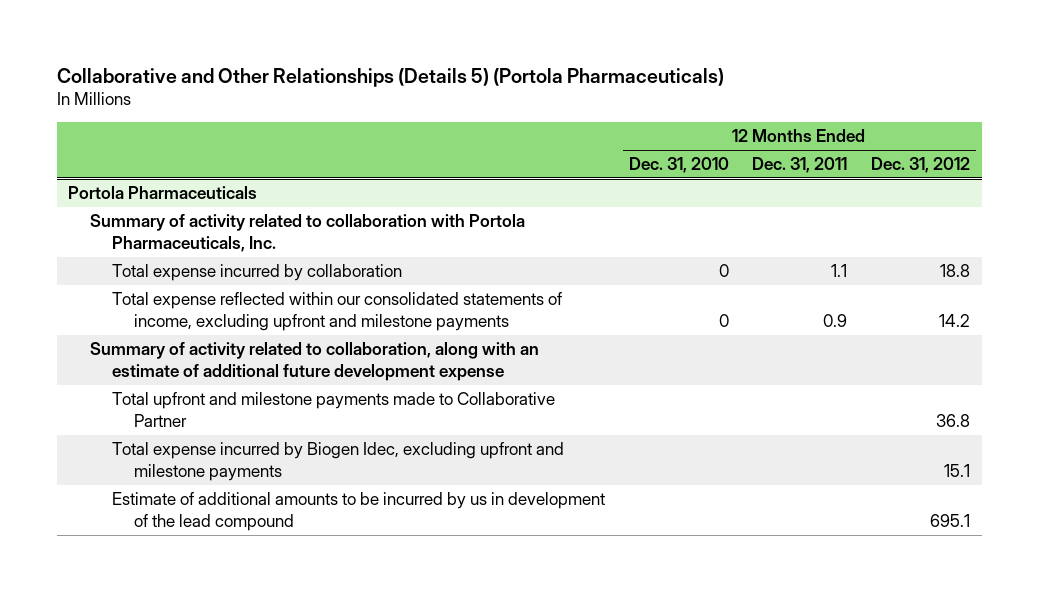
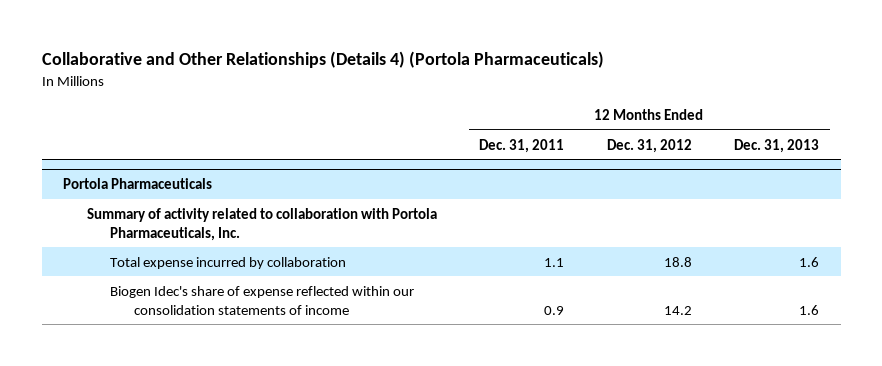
- Collaborative and Other Relationships (Details 5) (Portola Pharmaceuticals)
+ Collaborative and Other Relationships (Details 4) (Portola Pharmaceuticals)
- | 12 Months Ended Dec. 31, 2010 | 12 Months Ended Dec. 31, 2011 | 12 Months Ended Dec. 31, 2012
+ | 12 Months Ended Dec. 31, 2011 | 12 Months Ended Dec. 31, 2012 | 12 Months Ended Dec. 31, 2013
@ Portola Pharmaceuticals
- Total expense reflected within our consolidated statements of income, excluding upfront and milestone payments | 0 | 0.9 | 14.2
- Summary of activity related to collaboration, along with an estimate of additional future development expense
- Total upfront and milestone payments made to Collaborative Partner | | | 36.8
- Total expense incurred by Biogen Idec, excluding upfront and milestone payments | | | 15.1
- Estimate of additional amounts to be incurred by us in development of the lead compound | | | 695.1
+ Biogen Idec's share of expense reflected within our consolidation statements of income | 0.9 | 14.2 | 1.6

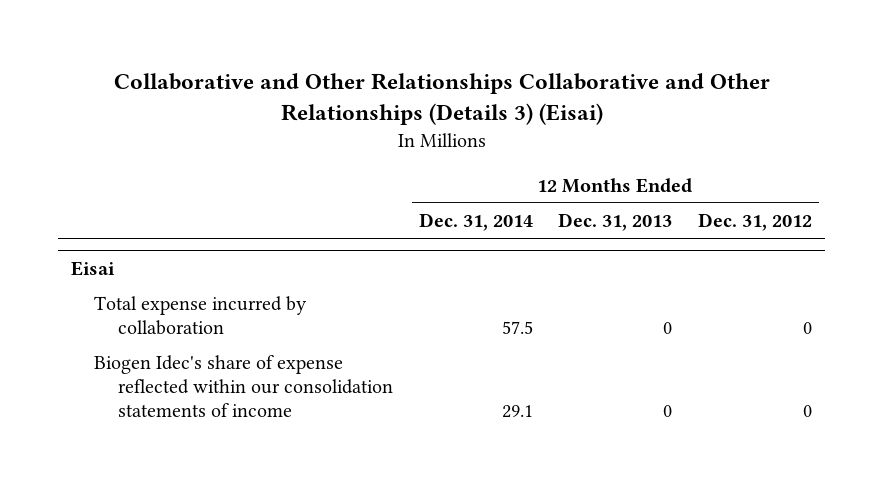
- Collaborative and Other Relationships (Details 4) (Portola Pharmaceuticals)
+ Collaborative and Other Relationships Collaborative and Other Relationships (Details 3) (Eisai)
- | 12 Months Ended Dec. 31, 2011 | 12 Months Ended Dec. 31, 2012 | 12 Months Ended Dec. 31, 2013
+ | 12 Months Ended Dec. 31, 2014 | 12 Months Ended Dec. 31, 2013 | 12 Months Ended Dec. 31, 2012
- Portola Pharmaceuticals
- Summary of activity related to collaboration with Portola Pharmaceuticals, Inc.
- Total expense incurred by collaboration | 1.1 | 18.8 | 1.6
- Biogen Idec's share of expense reflected within our consolidation statements of income | 0.9 | 14.2 | 1.6
+ Eisai
+ Total expense incurred by collaboration | 57.5 | 0 | 0
+ Biogen Idec's share of expense reflected within our consolidation statements of income | 29.1 | 0 | 0

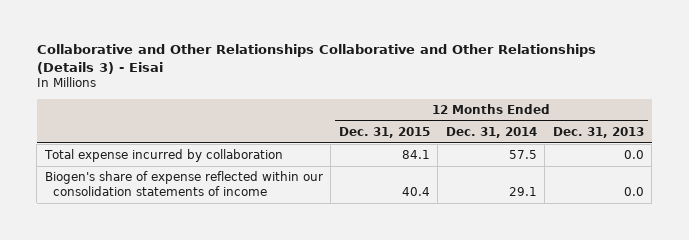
- Collaborative and Other Relationships Collaborative and Other Relationships (Details 3) (Eisai)
+ Collaborative and Other Relationships Collaborative and Other Relationships (Details 3) - Eisai
- | 12 Months Ended Dec. 31, 2014 | 12 Months Ended Dec. 31, 2013 | 12 Months Ended Dec. 31, 2012
+ | 12 Months Ended Dec. 31, 2015 | 12 Months Ended Dec. 31, 2014 | 12 Months Ended Dec. 31, 2013
- Eisai
- Total expense incurred by collaboration | 57.5 | 0 | 0
- Biogen Idec's share of expense reflected within our consolidation statements of income | 29.1 | 0 | 0
+ Total expense incurred by collaboration | 84.1 | 57.5 | 0.0
+ Biogen's share of expense reflected within our consolidation statements of income | 40.4 | 29.1 | 0.0

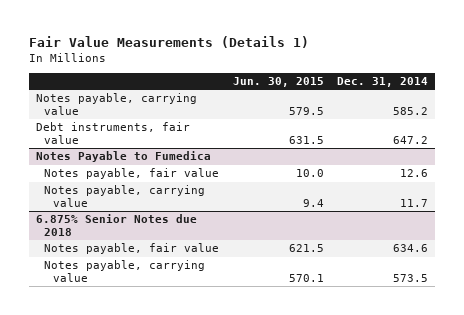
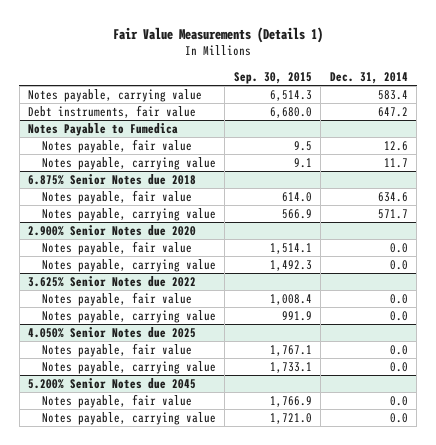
- | Jun. 30, 2015 | Dec. 31, 2014
+ | Sep. 30, 2015 | Dec. 31, 2014
- Notes payable, carrying value | 579.5 | 585.2
+ Notes payable, carrying value | 6,514.3 | 583.4
@ 6.875% Senior Notes due 2018
- Notes payable, carrying value | 570.1 | 573.5
+ Notes payable, carrying value | 566.9 | 571.7
+ 2.900% Senior Notes due 2020
+ Notes payable, fair value | 1,514.1 | 0.0
+ Notes payable, carrying value | 1,492.3 | 0.0
+ 3.625% Senior Notes due 2022
+ Notes payable, fair value | 1,008.4 | 0.0
+ Notes payable, carrying value | 991.9 | 0.0
+ 4.050% Senior Notes due 2025
+ Notes payable, fair value | 1,767.1 | 0.0
+ Notes payable, carrying value | 1,733.1 | 0.0
+ 5.200% Senior Notes due 2045
+ Notes payable, fair value | 1,766.9 | 0.0
+ Notes payable, carrying value | 1,721.0 | 0.0

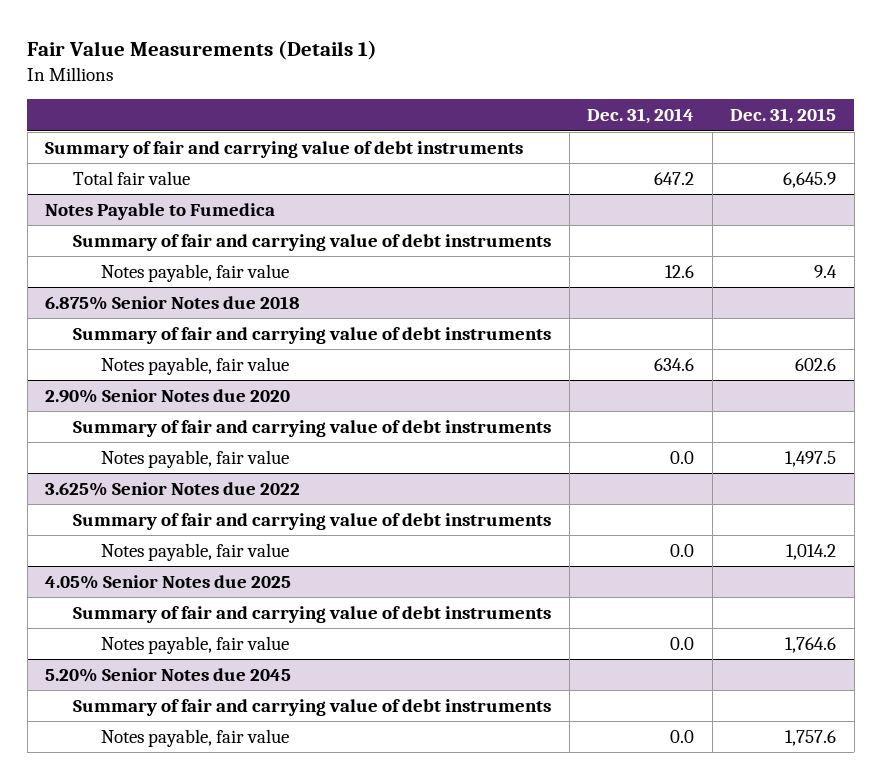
- | Sep. 30, 2015 | Dec. 31, 2014
+ | Dec. 31, 2014 | Dec. 31, 2015
- Notes payable, carrying value | 6,514.3 | 583.4
- Debt instruments, fair value | 6,680.0 | 647.2
+ Summary of fair and carrying value of debt instruments
+ Total fair value | 647.2 | 6,645.9
@ Notes Payable to Fumedica
+ Summary of fair and carrying value of debt instruments
- Notes payable, carrying value | 9.1 | 11.7
@ 6.875% Senior Notes due 2018
+ Summary of fair and carrying value of debt instruments
- Notes payable, carrying value | 566.9 | 571.7
- 2.900% Senior Notes due 2020
+ 2.90% Senior Notes due 2020
+ Summary of fair and carrying value of debt instruments
- Notes payable, carrying value | 1,492.3 | 0.0
@ 3.625% Senior Notes due 2022
+ Summary of fair and carrying value of debt instruments
- Notes payable, carrying value | 991.9 | 0.0
- 4.050% Senior Notes due 2025
+ 4.05% Senior Notes due 2025
+ Summary of fair and carrying value of debt instruments
- Notes payable, carrying value | 1,733.1 | 0.0
- 5.200% Senior Notes due 2045
+ 5.20% Senior Notes due 2045
+ Summary of fair and carrying value of debt instruments
- Notes payable, carrying value | 1,721.0 | 0.0

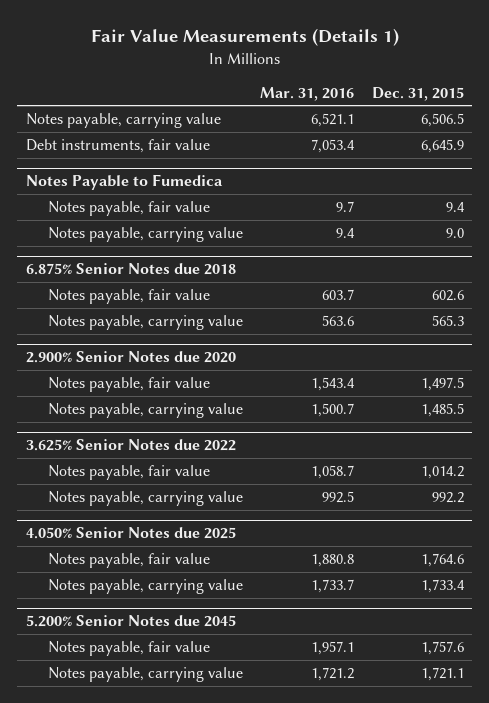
- | Dec. 31, 2014 | Dec. 31, 2015
+ | Mar. 31, 2016 | Dec. 31, 2015
- Summary of fair and carrying value of debt instruments
- Total fair value | 647.2 | 6,645.9
+ Notes payable, carrying value | 6,521.1 | 6,506.5
+ Debt instruments, fair value | 7,053.4 | 6,645.9
@ Notes Payable to Fumedica
- Summary of fair and carrying value of debt instruments
+ Notes payable, carrying value | 9.4 | 9.0
@ 6.875% Senior Notes due 2018
- Summary of fair and carrying value of debt instruments
- 2.90% Senior Notes due 2020
- Summary of fair and carrying value of debt instruments
@ 6.875% Senior Notes due 2018
+ Notes payable, carrying value | 563.6 | 565.3
+ 2.900% Senior Notes due 2020
+ Notes payable, carrying value | 1,500.7 | 1,485.5
@ 3.625% Senior Notes due 2022
- Summary of fair and carrying value of debt instruments
- 4.05% Senior Notes due 2025
- Summary of fair and carrying value of debt instruments
@ 3.625% Senior Notes due 2022
+ Notes payable, carrying value | 992.5 | 992.2
+ 4.050% Senior Notes due 2025
- 5.20% Senior Notes due 2045
- Summary of fair and carrying value of debt instruments
+ Notes payable, carrying value | 1,733.7 | 1,733.4
+ 5.200% Senior Notes due 2045
+ Notes payable, carrying value | 1,721.2 | 1,721.1

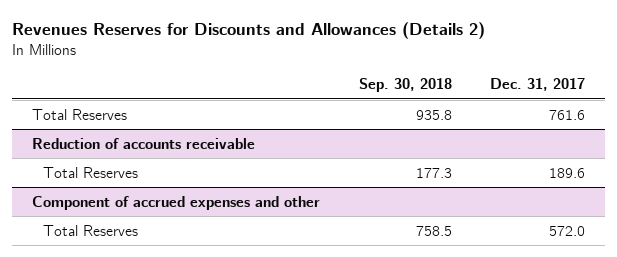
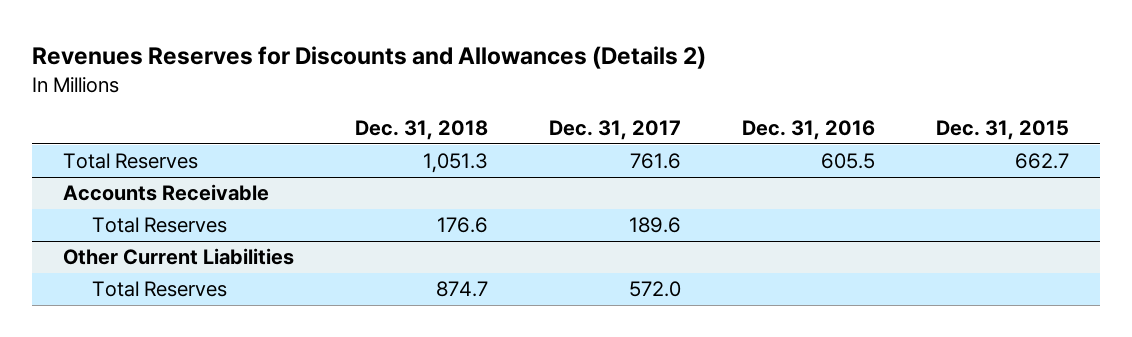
- | Sep. 30, 2018 | Dec. 31, 2017
+ | Dec. 31, 2018 | Dec. 31, 2017 | Dec. 31, 2016 | Dec. 31, 2015
- Reduction of accounts receivable
+ Accounts Receivable
- Component of accrued expenses and other
+ Other Current Liabilities

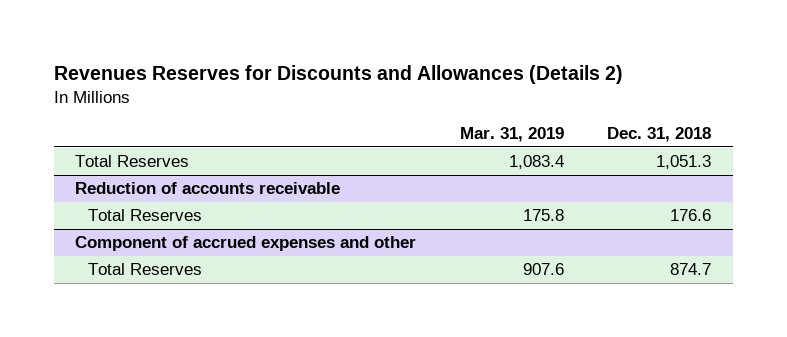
- | Dec. 31, 2018 | Dec. 31, 2017 | Dec. 31, 2016 | Dec. 31, 2015
+ | Mar. 31, 2019 | Dec. 31, 2018
- Accounts Receivable
+ Reduction of accounts receivable
- Other Current Liabilities
+ Component of accrued expenses and other

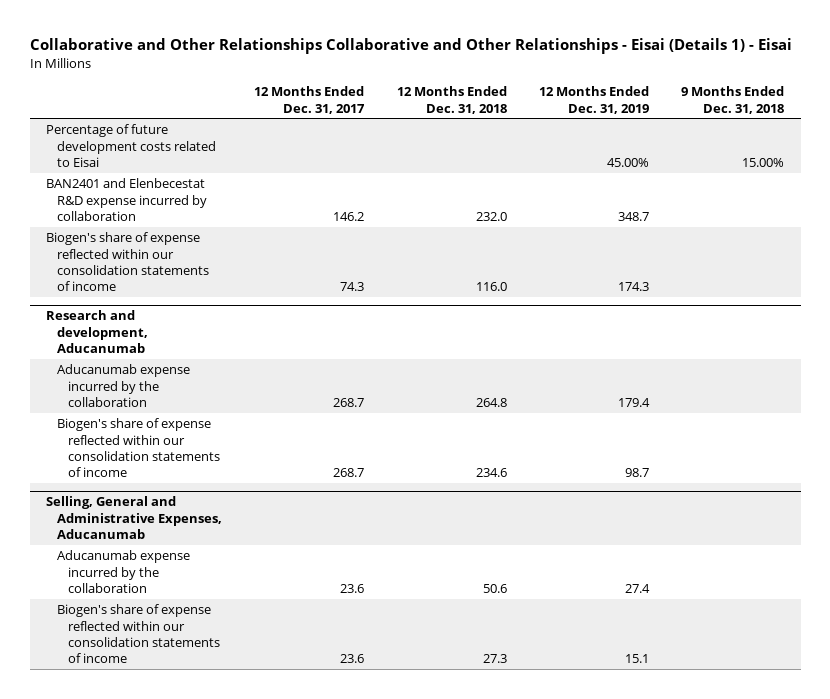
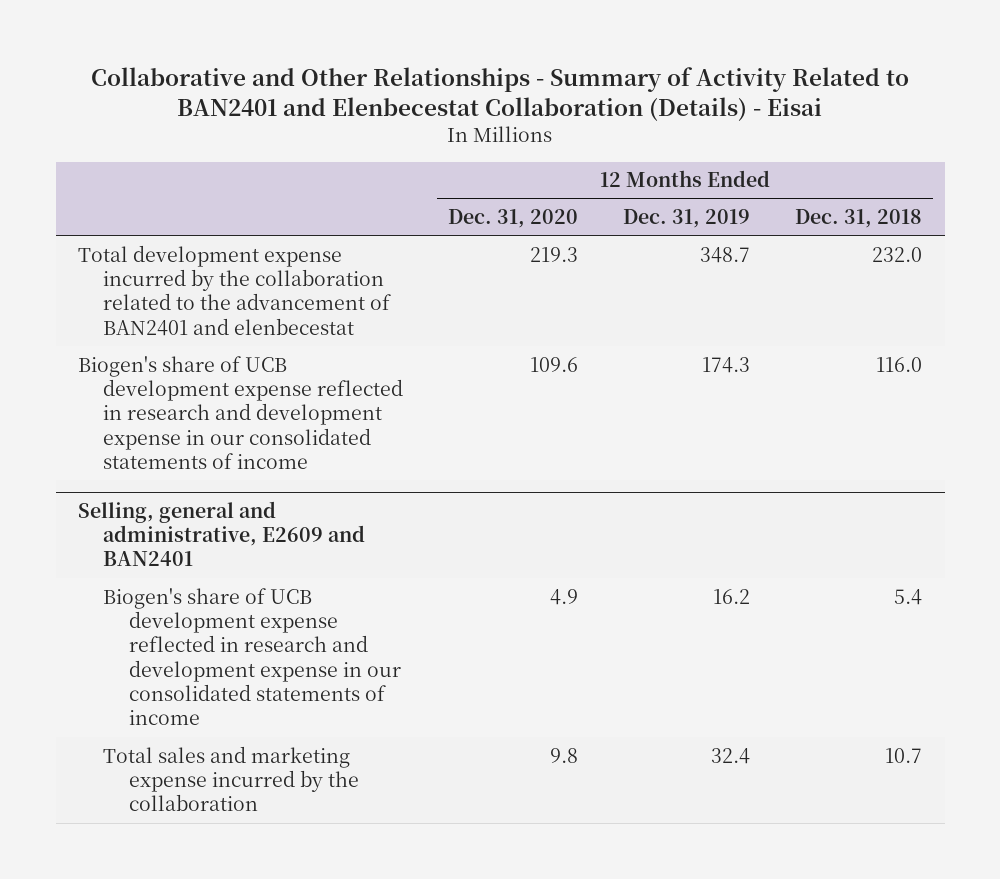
- Collaborative and Other Relationships Collaborative and Other Relationships - Eisai (Details 1) - Eisai
+ Collaborative and Other Relationships - Summary of Activity Related to BAN2401 and Elenbecestat Collaboration (Details) - Eisai
- | 12 Months Ended Dec. 31, 2017 | 12 Months Ended Dec. 31, 2018 | 12 Months Ended Dec. 31, 2019 | 9 Months Ended Dec. 31, 2018
+ | 12 Months Ended Dec. 31, 2020 | 12 Months Ended Dec. 31, 2019 | 12 Months Ended Dec. 31, 2018
- Percentage of future development costs related to Eisai | | | 45.00% | 15.00%
- BAN2401 and Elenbecestat R&D expense incurred by collaboration | 146.2 | 232.0 | 348.7 |
- Biogen's share of expense reflected within our consolidation statements of income | 74.3 | 116.0 | 174.3 |
- Research and development, Aducanumab
- Aducanumab expense incurred by the collaboration | 268.7 | 264.8 | 179.4 |
- Biogen's share of expense reflected within our consolidation statements of income | 268.7 | 234.6 | 98.7 |
- Selling, General and Administrative Expenses, Aducanumab
- Aducanumab expense incurred by the collaboration | 23.6 | 50.6 | 27.4 |
- Biogen's share of expense reflected within our consolidation statements of income | 23.6 | 27.3 | 15.1 |
+ Total development expense incurred by the collaboration related to the advancement of BAN2401 and elenbecestat | 219.3 | 348.7 | 232.0
+ Biogen's share of UCB development expense reflected in research and development expense in our consolidated statements of income | 109.6 | 174.3 | 116.0
+ Selling, general and administrative, E2609 and BAN2401
+ Biogen's share of UCB development expense reflected in research and development expense in our consolidated statements of income | 4.9 | 16.2 | 5.4
+ Total sales and marketing expense incurred by the collaboration | 9.8 | 32.4 | 10.7

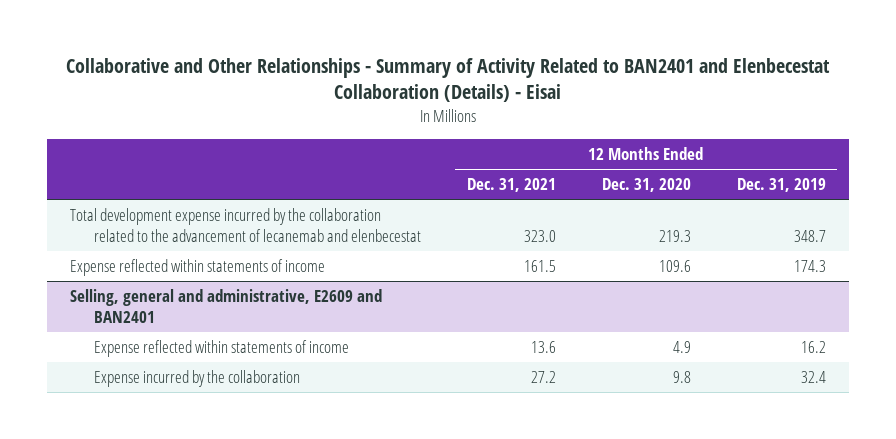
- | 12 Months Ended Dec. 31, 2020 | 12 Months Ended Dec. 31, 2019 | 12 Months Ended Dec. 31, 2018
+ | 12 Months Ended Dec. 31, 2021 | 12 Months Ended Dec. 31, 2020 | 12 Months Ended Dec. 31, 2019
- Total development expense incurred by the collaboration related to the advancement of BAN2401 and elenbecestat | 219.3 | 348.7 | 232.0
- Biogen's share of UCB development expense reflected in research and development expense in our consolidated statements of income | 109.6 | 174.3 | 116.0
+ Total development expense incurred by the collaboration related to the advancement of lecanemab and elenbecestat | 323.0 | 219.3 | 348.7
+ Expense reflected within statements of income | 161.5 | 109.6 | 174.3
@ Selling, general and administrative, E2609 and BAN2401
- Biogen's share of UCB development expense reflected in research and development expense in our consolidated statements of income | 4.9 | 16.2 | 5.4
- Total sales and marketing expense incurred by the collaboration | 9.8 | 32.4 | 10.7
+ Expense reflected within statements of income | 13.6 | 4.9 | 16.2
+ Expense incurred by the collaboration | 27.2 | 9.8 | 32.4

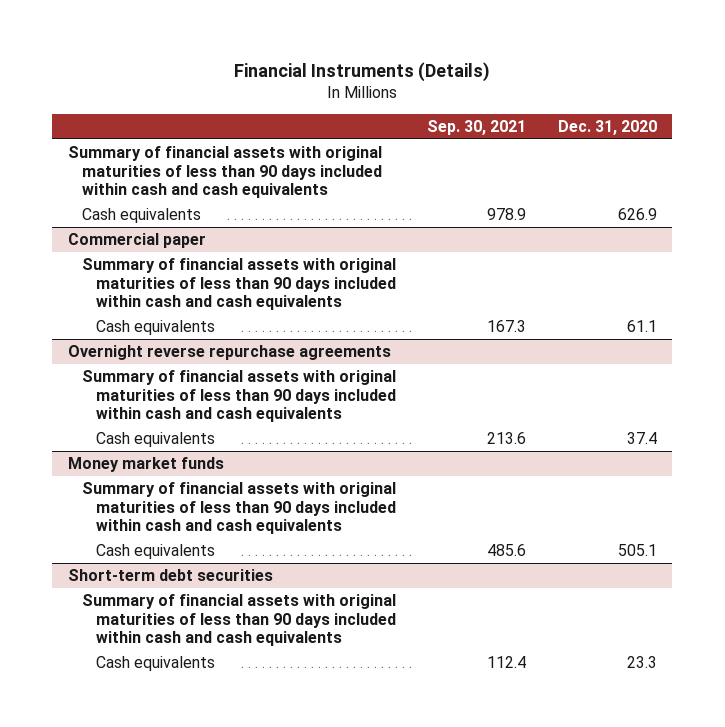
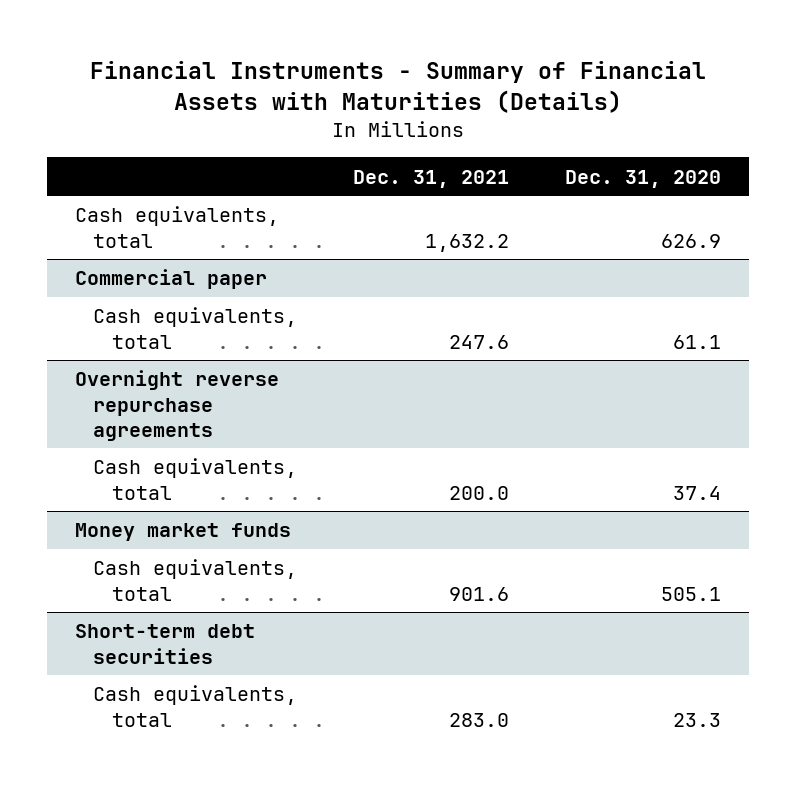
- Financial Instruments (Details)
+ Financial Instruments - Summary of Financial Assets with Maturities (Details)
- | Sep. 30, 2021 | Dec. 31, 2020
+ | Dec. 31, 2021 | Dec. 31, 2020
- Summary of financial assets with original maturities of less than 90 days included within cash and cash equivalents
- Cash equivalents | 978.9 | 626.9
+ Cash equivalents, total | 1,632.2 | 626.9
@ Commercial paper
- Summary of financial assets with original maturities of less than 90 days included within cash and cash equivalents
- Cash equivalents | 167.3 | 61.1
+ Cash equivalents, total | 247.6 | 61.1
@ Overnight reverse repurchase agreements
- Summary of financial assets with original maturities of less than 90 days included within cash and cash equivalents
- Cash equivalents | 213.6 | 37.4
+ Cash equivalents, total | 200.0 | 37.4
@ Money market funds
- Summary of financial assets with original maturities of less than 90 days included within cash and cash equivalents
- Cash equivalents | 485.6 | 505.1
+ Cash equivalents, total | 901.6 | 505.1
@ Short-term debt securities
- Summary of financial assets with original maturities of less than 90 days included within cash and cash equivalents
- Cash equivalents | 112.4 | 23.3
+ Cash equivalents, total | 283.0 | 23.3

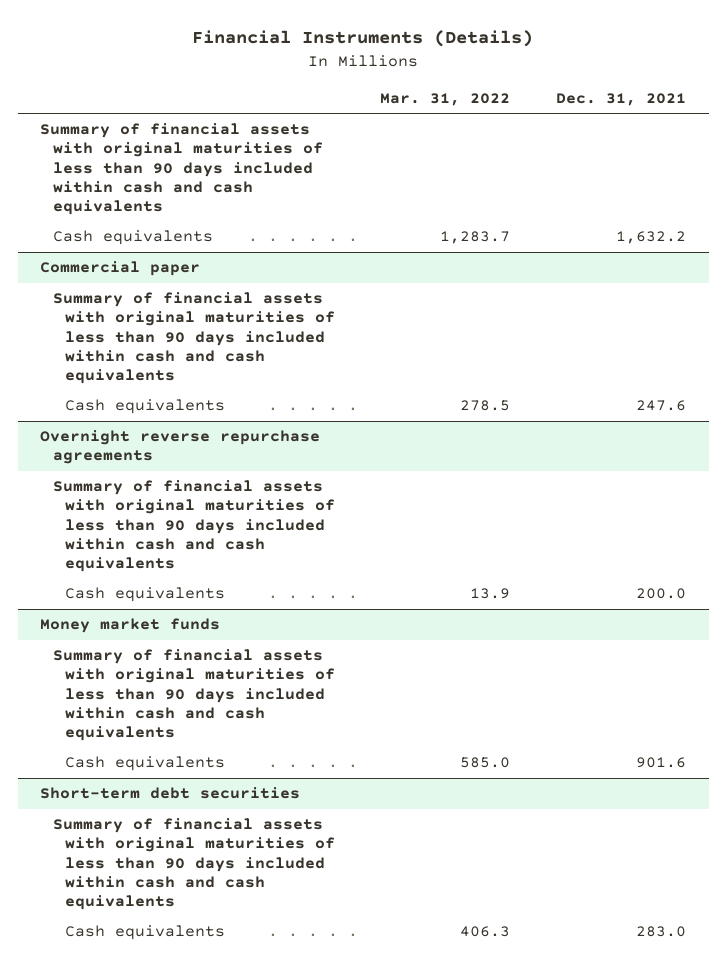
- Financial Instruments - Summary of Financial Assets with Maturities (Details)
+ Financial Instruments (Details)
- | Dec. 31, 2021 | Dec. 31, 2020
+ | Mar. 31, 2022 | Dec. 31, 2021
- Cash equivalents, total | 1,632.2 | 626.9
+ Summary of financial assets with original maturities of less than 90 days included within cash and cash equivalents
+ Cash equivalents | 1,283.7 | 1,632.2
@ Commercial paper
- Cash equivalents, total | 247.6 | 61.1
+ Summary of financial assets with original maturities of less than 90 days included within cash and cash equivalents
+ Cash equivalents | 278.5 | 247.6
@ Overnight reverse repurchase agreements
- Cash equivalents, total | 200.0 | 37.4
+ Summary of financial assets with original maturities of less than 90 days included within cash and cash equivalents
+ Cash equivalents | 13.9 | 200.0
@ Money market funds
- Cash equivalents, total | 901.6 | 505.1
+ Summary of financial assets with original maturities of less than 90 days included within cash and cash equivalents
+ Cash equivalents | 585.0 | 901.6
@ Short-term debt securities
- Cash equivalents, total | 283.0 | 23.3
+ Summary of financial assets with original maturities of less than 90 days included within cash and cash equivalents
+ Cash equivalents | 406.3 | 283.0

